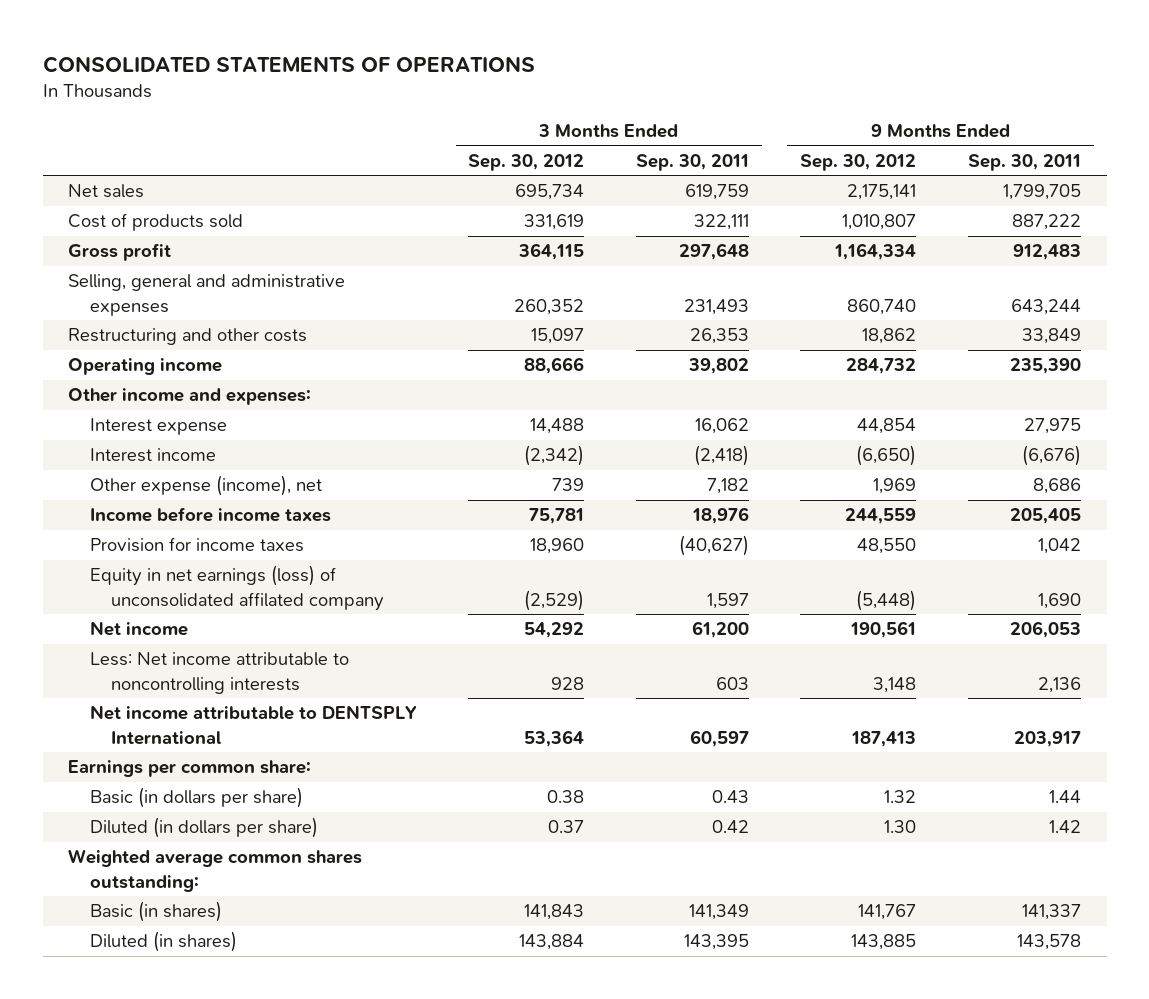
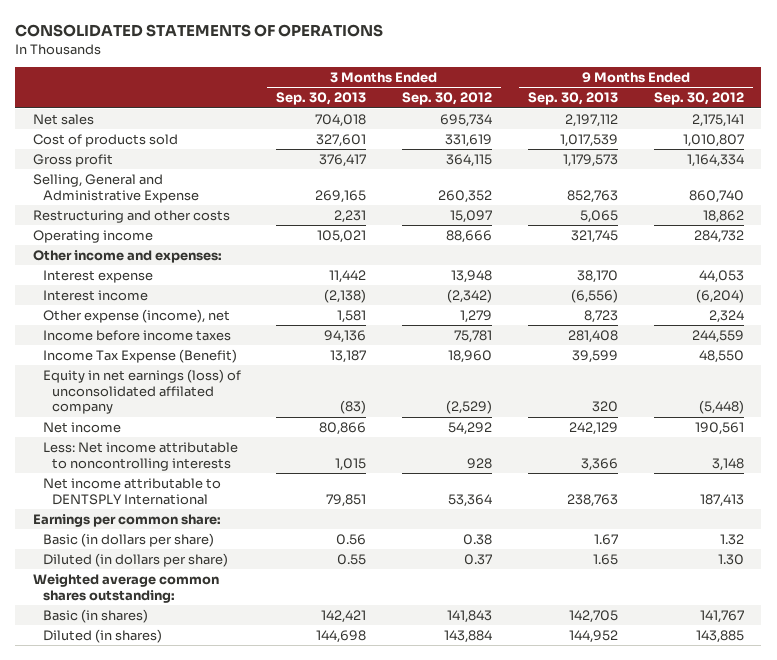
- | 3 Months Ended Sep. 30, 2012 | 3 Months Ended Sep. 30, 2011 | 9 Months Ended Sep. 30, 2012 | 9 Months Ended Sep. 30, 2011
+ | 3 Months Ended Sep. 30, 2013 | 3 Months Ended Sep. 30, 2012 | 9 Months Ended Sep. 30, 2013 | 9 Months Ended Sep. 30, 2012
- Selling, general and administrative expenses | 260,352 | 231,493 | 860,740 | 643,244
+ Selling, General and Administrative Expense | 269,165 | 260,352 | 852,763 | 860,740
- Interest expense | 14,488 | 16,062 | 44,854 | 27,975
- Interest income | (2,342) | (2,418) | (6,650) | (6,676)
- Other expense (income), net | 739 | 7,182 | 1,969 | 8,686
+ Interest expense | 11,442 | 13,948 | 38,170 | 44,053
+ Interest income | (2,138) | (2,342) | (6,556) | (6,204)
+ Other expense (income), net | 1,581 | 1,279 | 8,723 | 2,324
- Provision for income taxes | 18,960 | (40,627) | 48,550 | 1,042
+ Income Tax Expense (Benefit) | 13,187 | 18,960 | 39,599 | 48,550

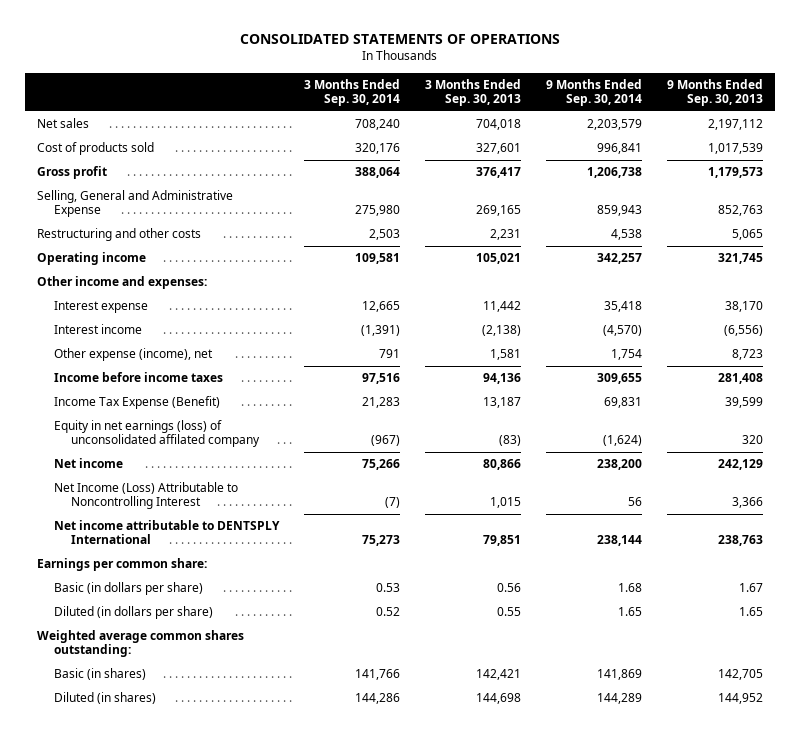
- | 3 Months Ended Sep. 30, 2013 | 3 Months Ended Sep. 30, 2012 | 9 Months Ended Sep. 30, 2013 | 9 Months Ended Sep. 30, 2012
+ | 3 Months Ended Sep. 30, 2014 | 3 Months Ended Sep. 30, 2013 | 9 Months Ended Sep. 30, 2014 | 9 Months Ended Sep. 30, 2013
- Less: Net income attributable to noncontrolling interests | 1,015 | 928 | 3,366 | 3,148
+ Net Income (Loss) Attributable to Noncontrolling Interest | (7) | 1,015 | 56 | 3,366

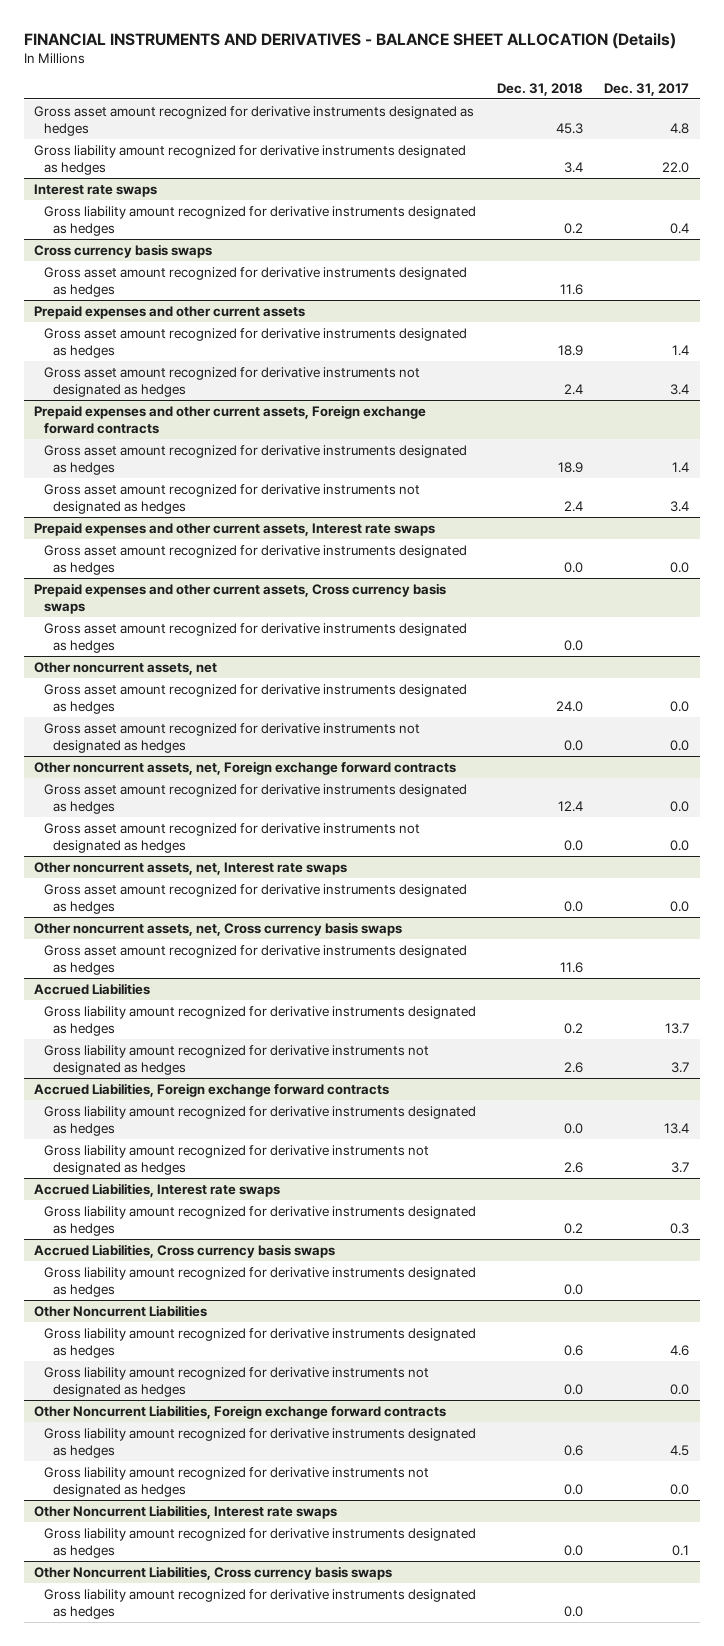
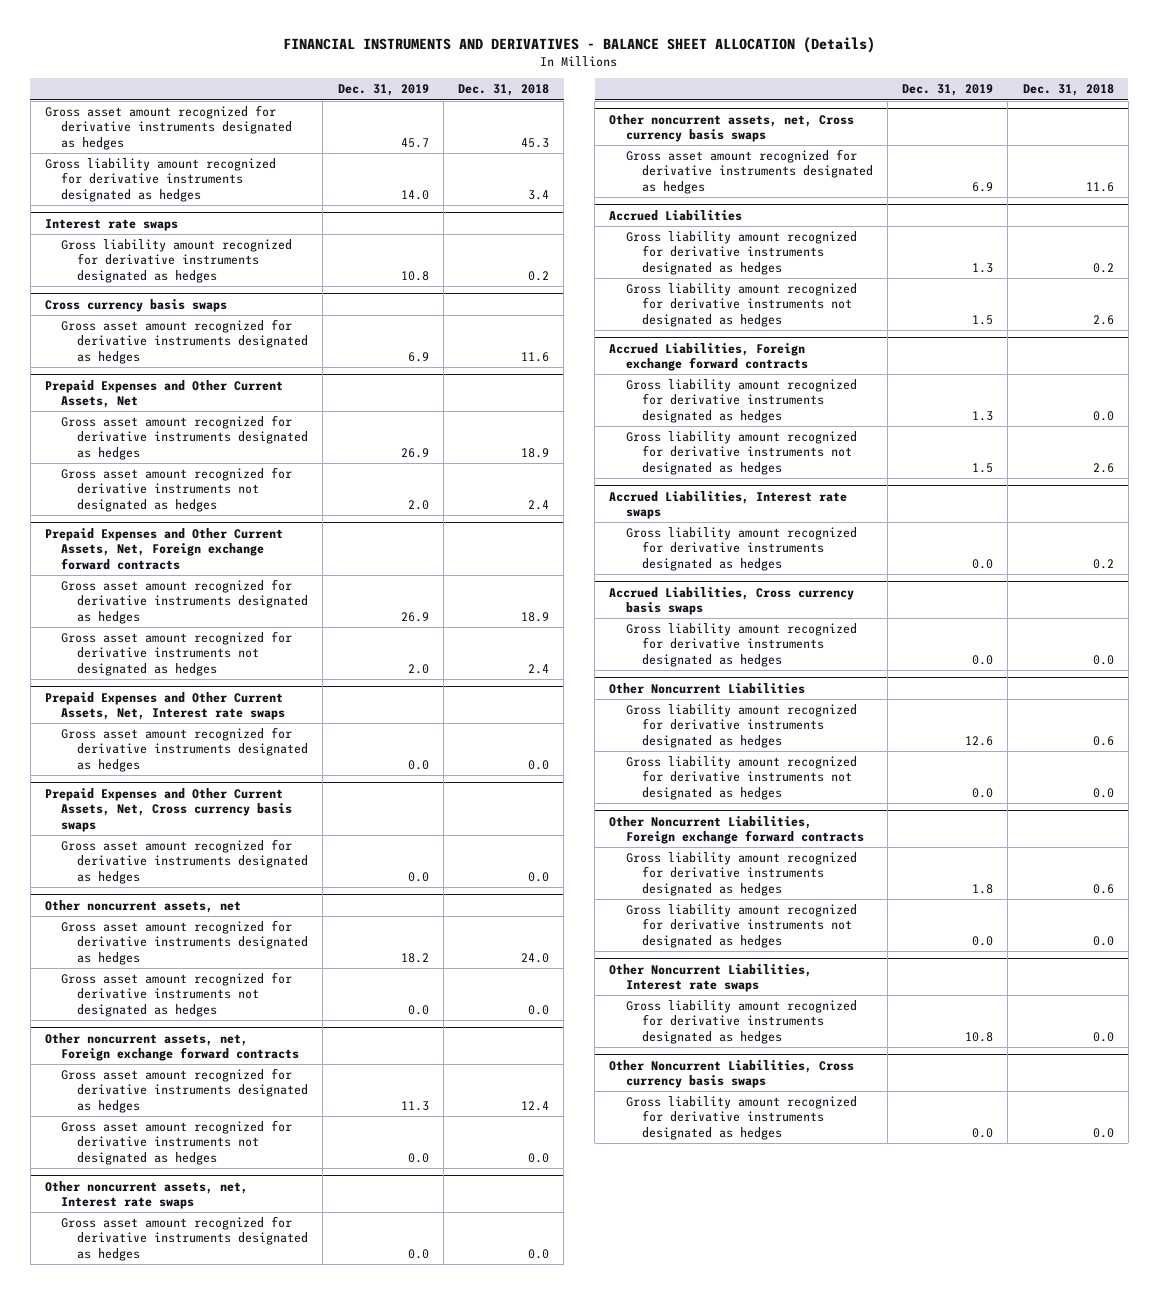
- | Dec. 31, 2018 | Dec. 31, 2017
+ | Dec. 31, 2019 | Dec. 31, 2018
- Prepaid expenses and other current assets
+ Prepaid Expenses and Other Current Assets, Net
- Prepaid expenses and other current assets, Foreign exchange forward contracts
+ Prepaid Expenses and Other Current Assets, Net, Foreign exchange forward contracts
- Prepaid expenses and other current assets, Interest rate swaps
+ Prepaid Expenses and Other Current Assets, Net, Interest rate swaps
- Prepaid expenses and other current assets, Cross currency basis swaps
+ Prepaid Expenses and Other Current Assets, Net, Cross currency basis swaps

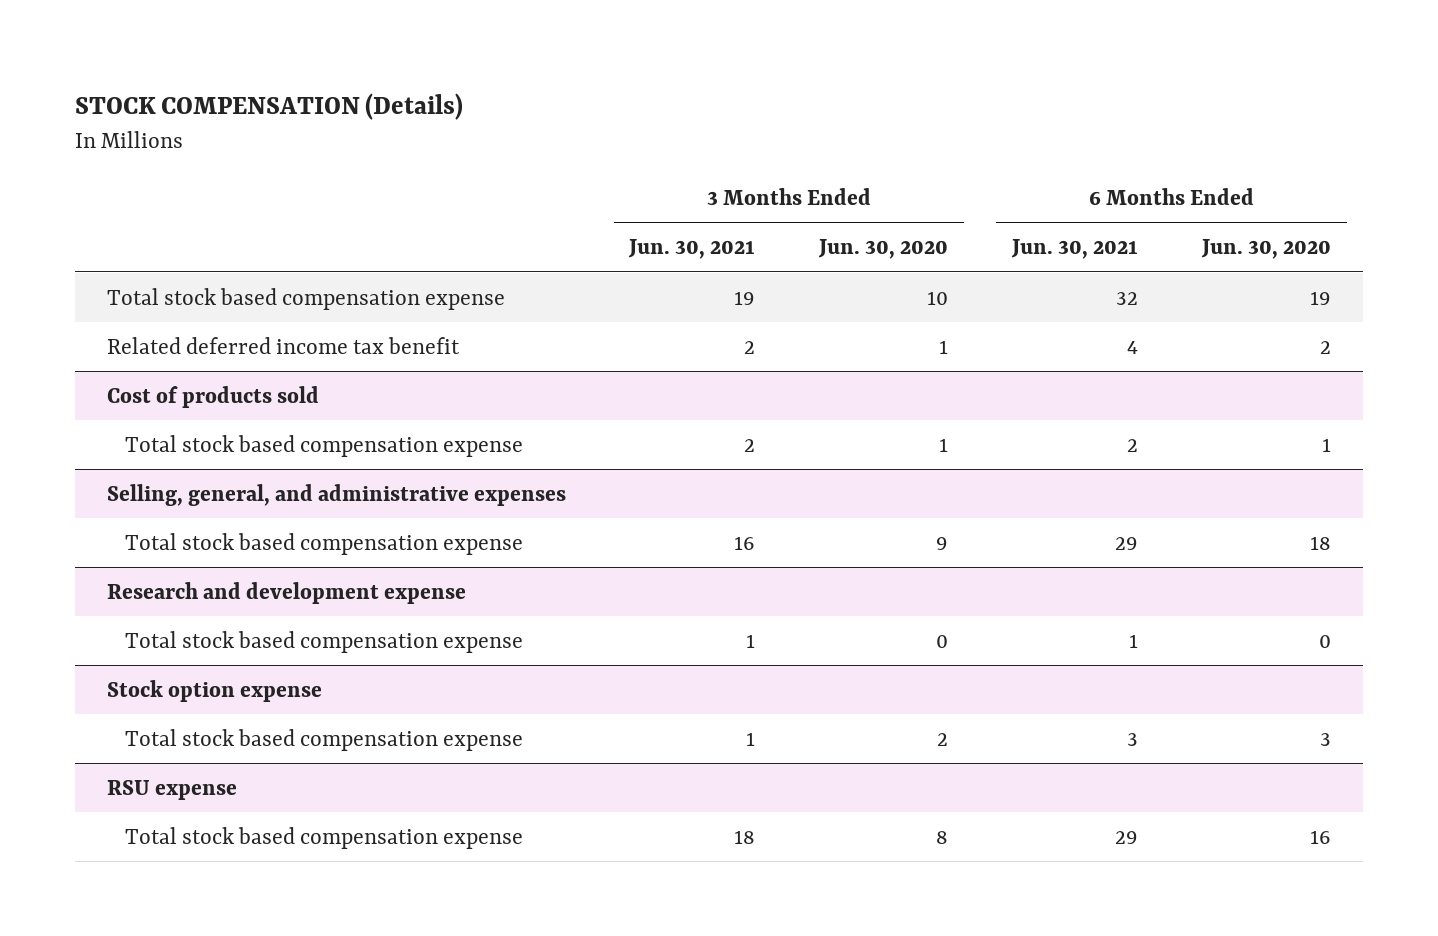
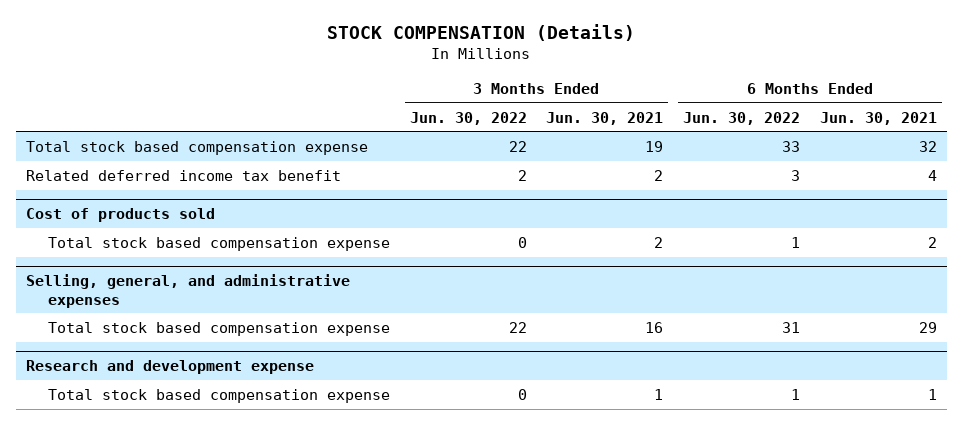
- | 3 Months Ended Jun. 30, 2021 | 3 Months Ended Jun. 30, 2020 | 6 Months Ended Jun. 30, 2021 | 6 Months Ended Jun. 30, 2020
+ | 3 Months Ended Jun. 30, 2022 | 3 Months Ended Jun. 30, 2021 | 6 Months Ended Jun. 30, 2022 | 6 Months Ended Jun. 30, 2021
- Stock option expense
- Total stock based compensation expense | 1 | 2 | 3 | 3
- RSU expense
- Total stock based compensation expense | 18 | 8 | 29 | 16

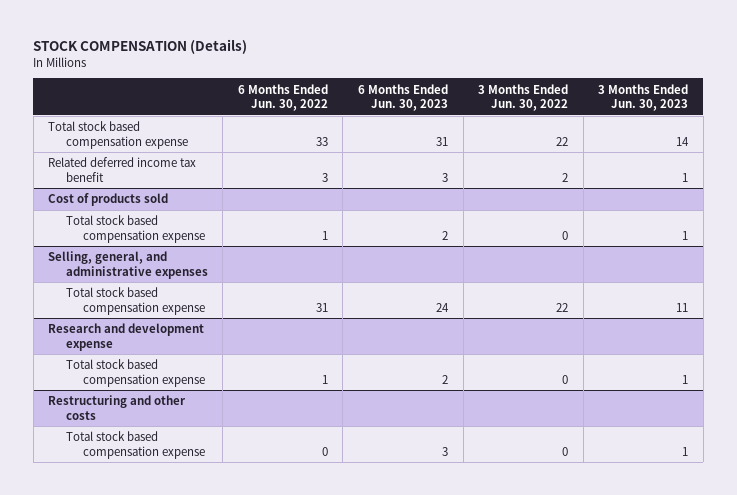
- | 3 Months Ended Jun. 30, 2022 | 3 Months Ended Jun. 30, 2021 | 6 Months Ended Jun. 30, 2022 | 6 Months Ended Jun. 30, 2021
+ | 6 Months Ended Jun. 30, 2022 | 6 Months Ended Jun. 30, 2023 | 3 Months Ended Jun. 30, 2022 | 3 Months Ended Jun. 30, 2023
+ Restructuring and other costs
+ Total stock based compensation expense | 0 | 3 | 0 | 1

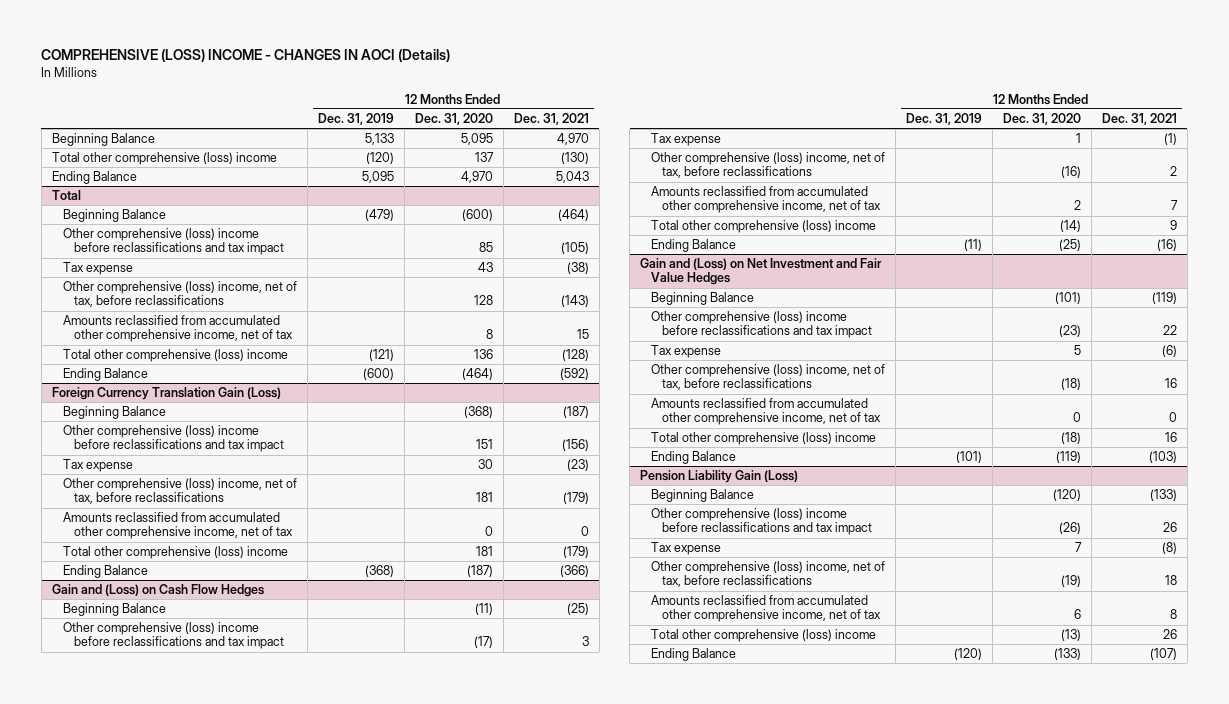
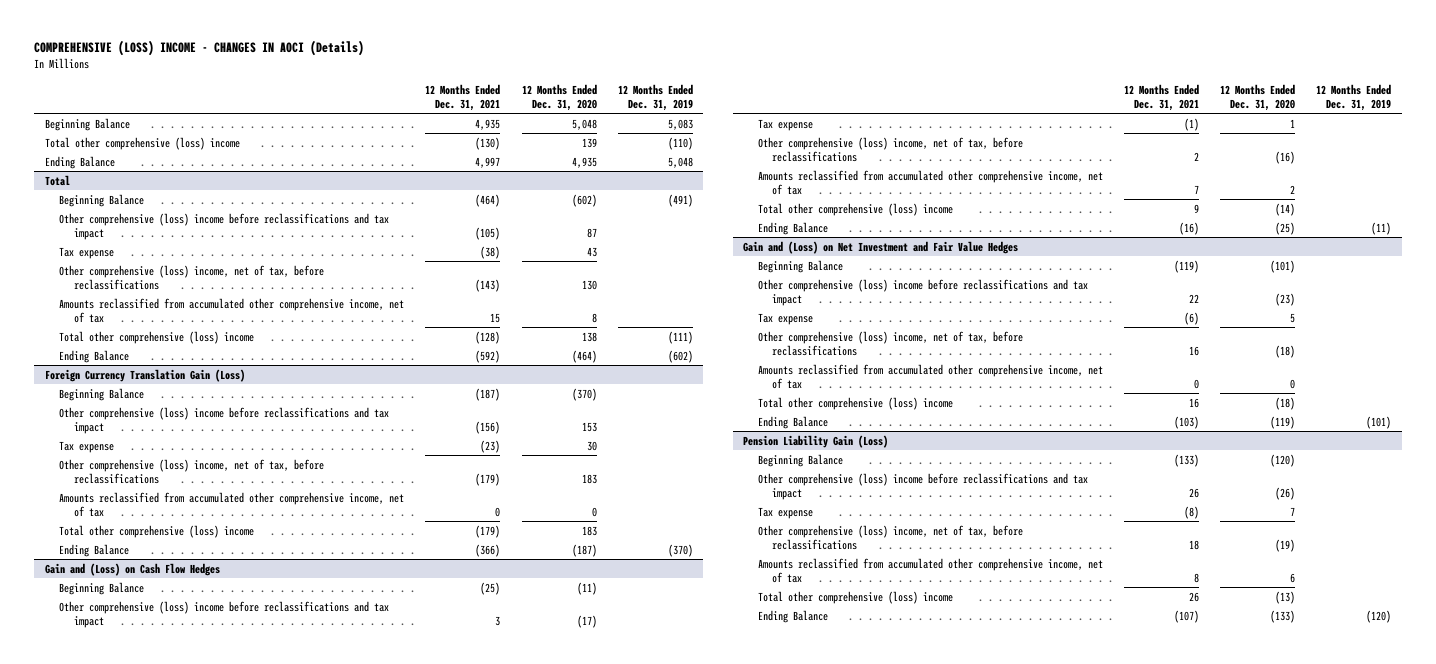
- | 12 Months Ended Dec. 31, 2019 | 12 Months Ended Dec. 31, 2020 | 12 Months Ended Dec. 31, 2021
+ | 12 Months Ended Dec. 31, 2021 | 12 Months Ended Dec. 31, 2020 | 12 Months Ended Dec. 31, 2019
- Beginning Balance | 5,133 | 5,095 | 4,970
- Total other comprehensive (loss) income | (120) | 137 | (130)
- Ending Balance | 5,095 | 4,970 | 5,043
+ Beginning Balance | 4,935 | 5,048 | 5,083
+ Total other comprehensive (loss) income | (130) | 139 | (110)
+ Ending Balance | 4,997 | 4,935 | 5,048
@ Total
- Beginning Balance | (479) | (600) | (464)
- Other comprehensive (loss) income before reclassifications and tax impact | | 85 | (105)
+ Beginning Balance | (464) | (602) | (491)
+ Other comprehensive (loss) income before reclassifications and tax impact | (105) | 87 |
- Other comprehensive (loss) income, net of tax, before reclassifications | | 128 | (143)
+ Other comprehensive (loss) income, net of tax, before reclassifications | (143) | 130 |
- Total other comprehensive (loss) income | (121) | 136 | (128)
- Ending Balance | (600) | (464) | (592)
+ Total other comprehensive (loss) income | (128) | 138 | (111)
+ Ending Balance | (592) | (464) | (602)
@ Foreign Currency Translation Gain (Loss)
- Beginning Balance | | (368) | (187)
- Other comprehensive (loss) income before reclassifications and tax impact | | 151 | (156)
+ Beginning Balance | (187) | (370) |
+ Other comprehensive (loss) income before reclassifications and tax impact | (156) | 153 |
- Other comprehensive (loss) income, net of tax, before reclassifications | | 181 | (179)
+ Other comprehensive (loss) income, net of tax, before reclassifications | (179) | 183 |
- Total other comprehensive (loss) income | | 181 | (179)
- Ending Balance | (368) | (187) | (366)
+ Total other comprehensive (loss) income | (179) | 183 |
+ Ending Balance | (366) | (187) | (370)

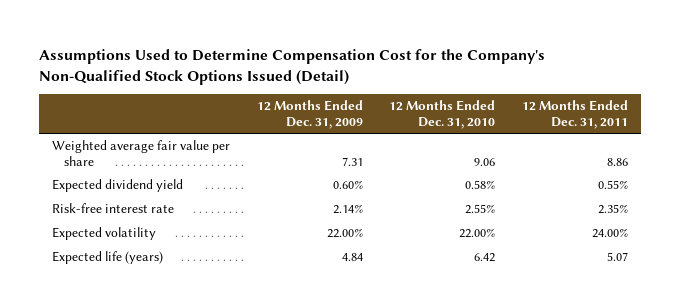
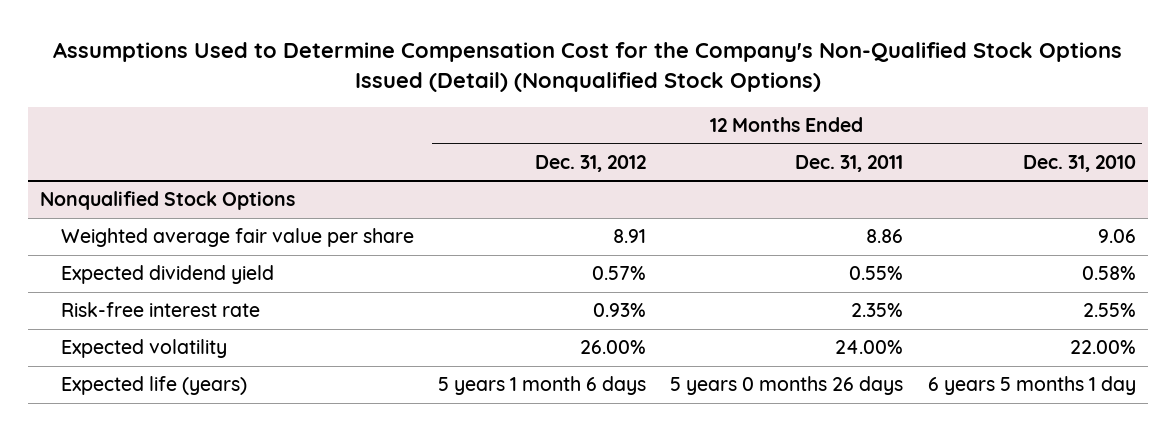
- Assumptions Used to Determine Compensation Cost for the Company's Non-Qualified Stock Options Issued (Detail)
+ Assumptions Used to Determine Compensation Cost for the Company's Non-Qualified Stock Options Issued (Detail) (Nonqualified Stock Options)
- | 12 Months Ended Dec. 31, 2009 | 12 Months Ended Dec. 31, 2010 | 12 Months Ended Dec. 31, 2011
+ | 12 Months Ended Dec. 31, 2012 | 12 Months Ended Dec. 31, 2011 | 12 Months Ended Dec. 31, 2010
+ Nonqualified Stock Options
- Expected life (years) | 4.84 | 6.42 | 5.07
+ Expected life (years) | 5 years 1 month 6 days | 5 years 0 months 26 days | 6 years 5 months 1 day

